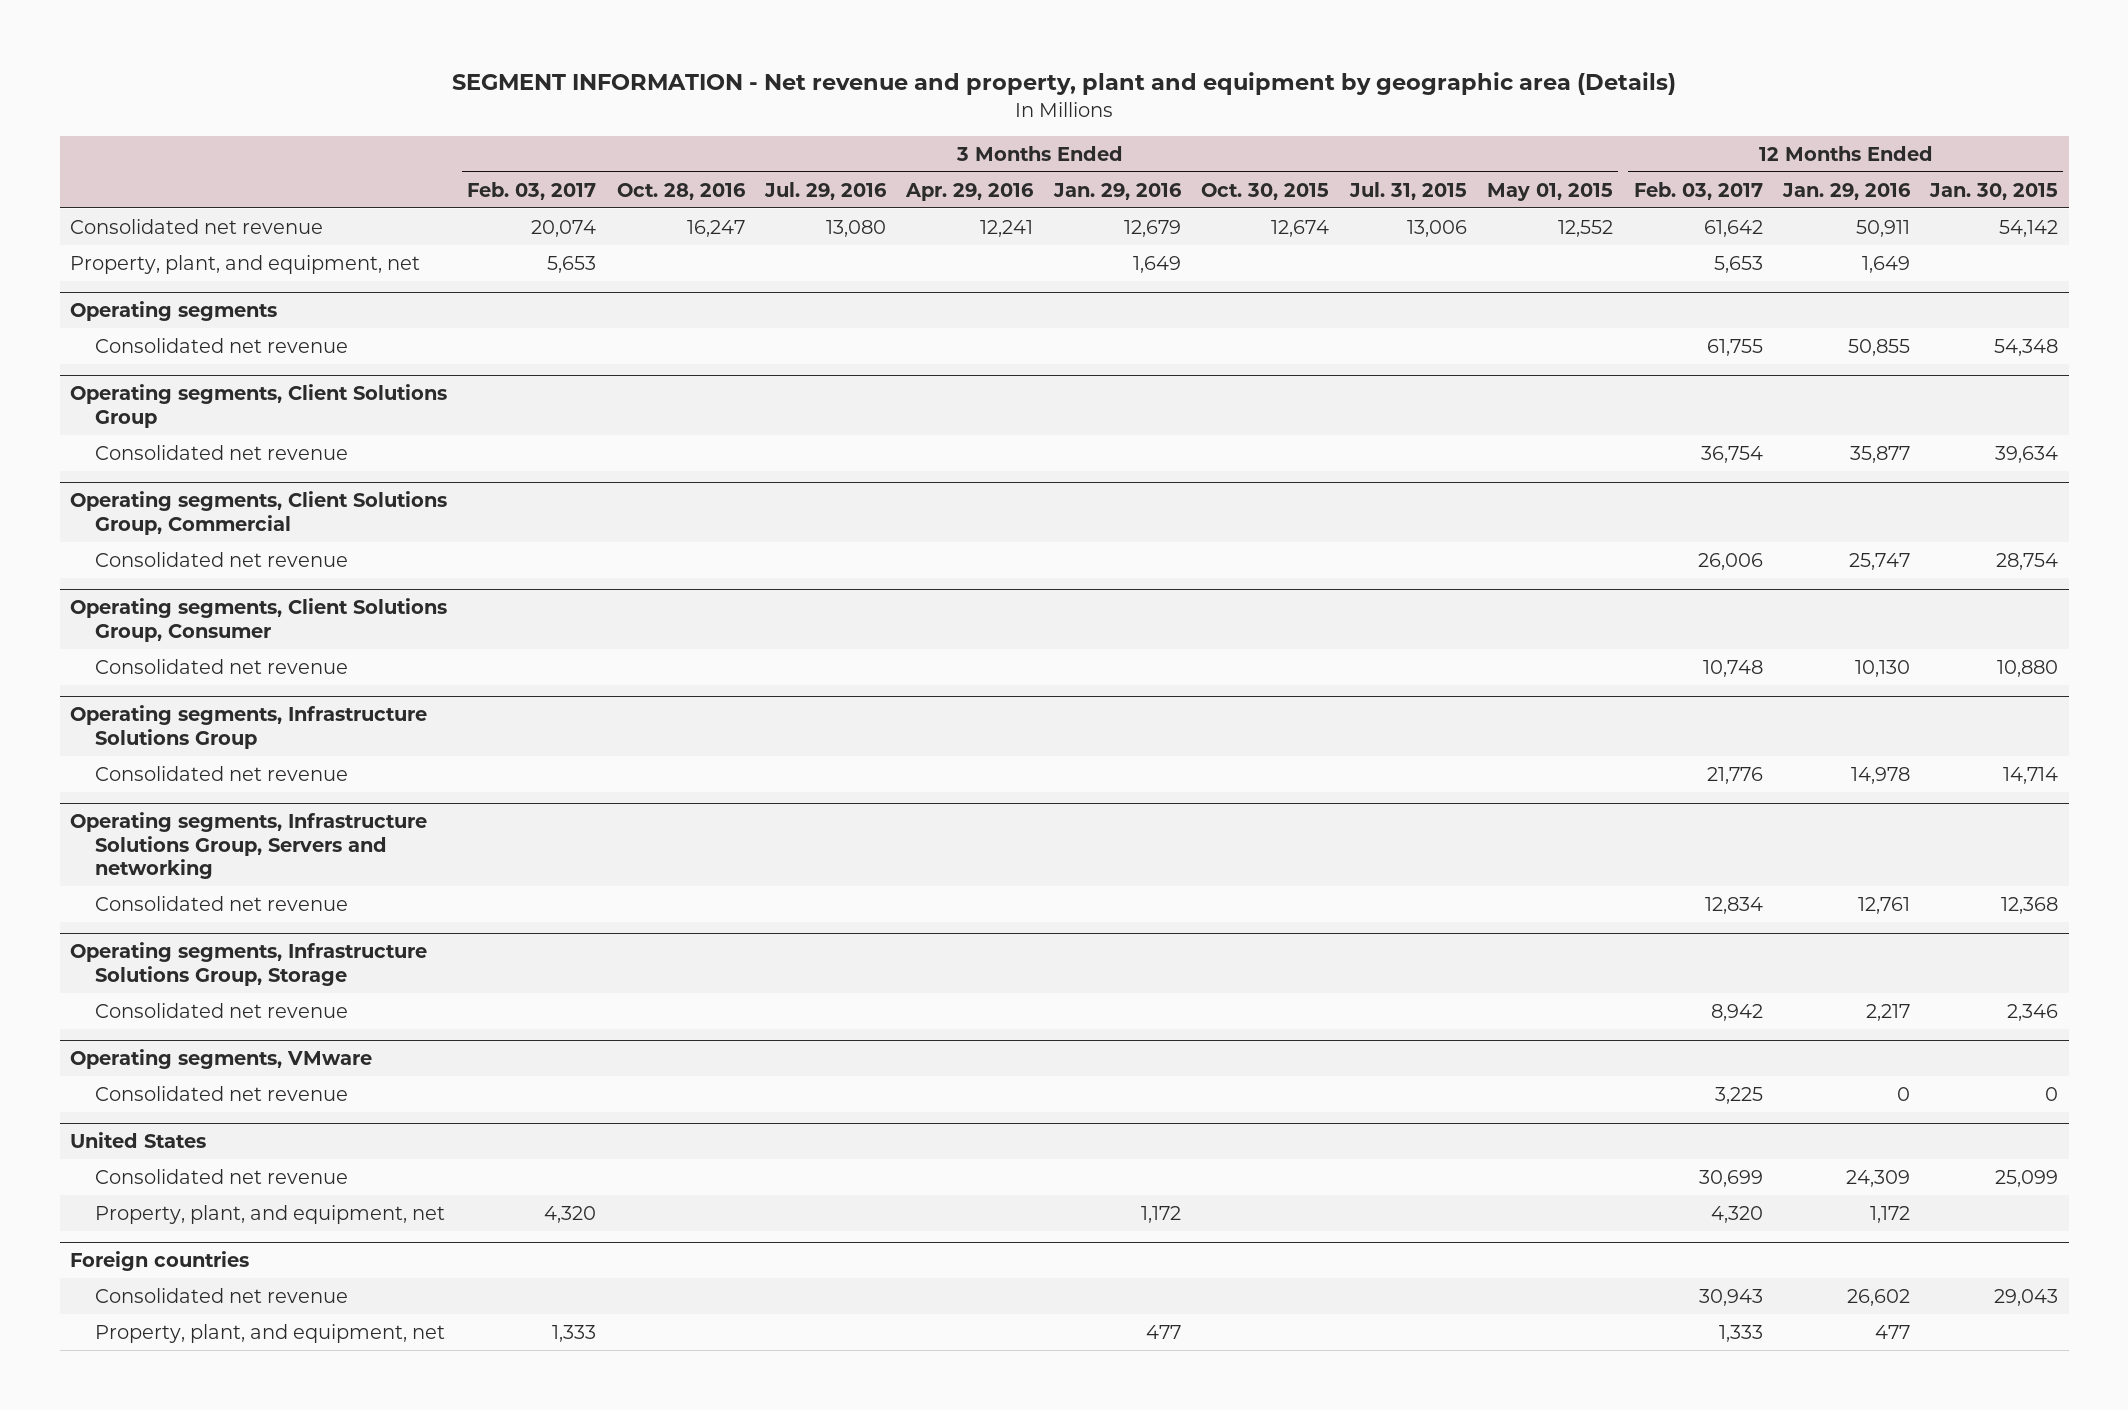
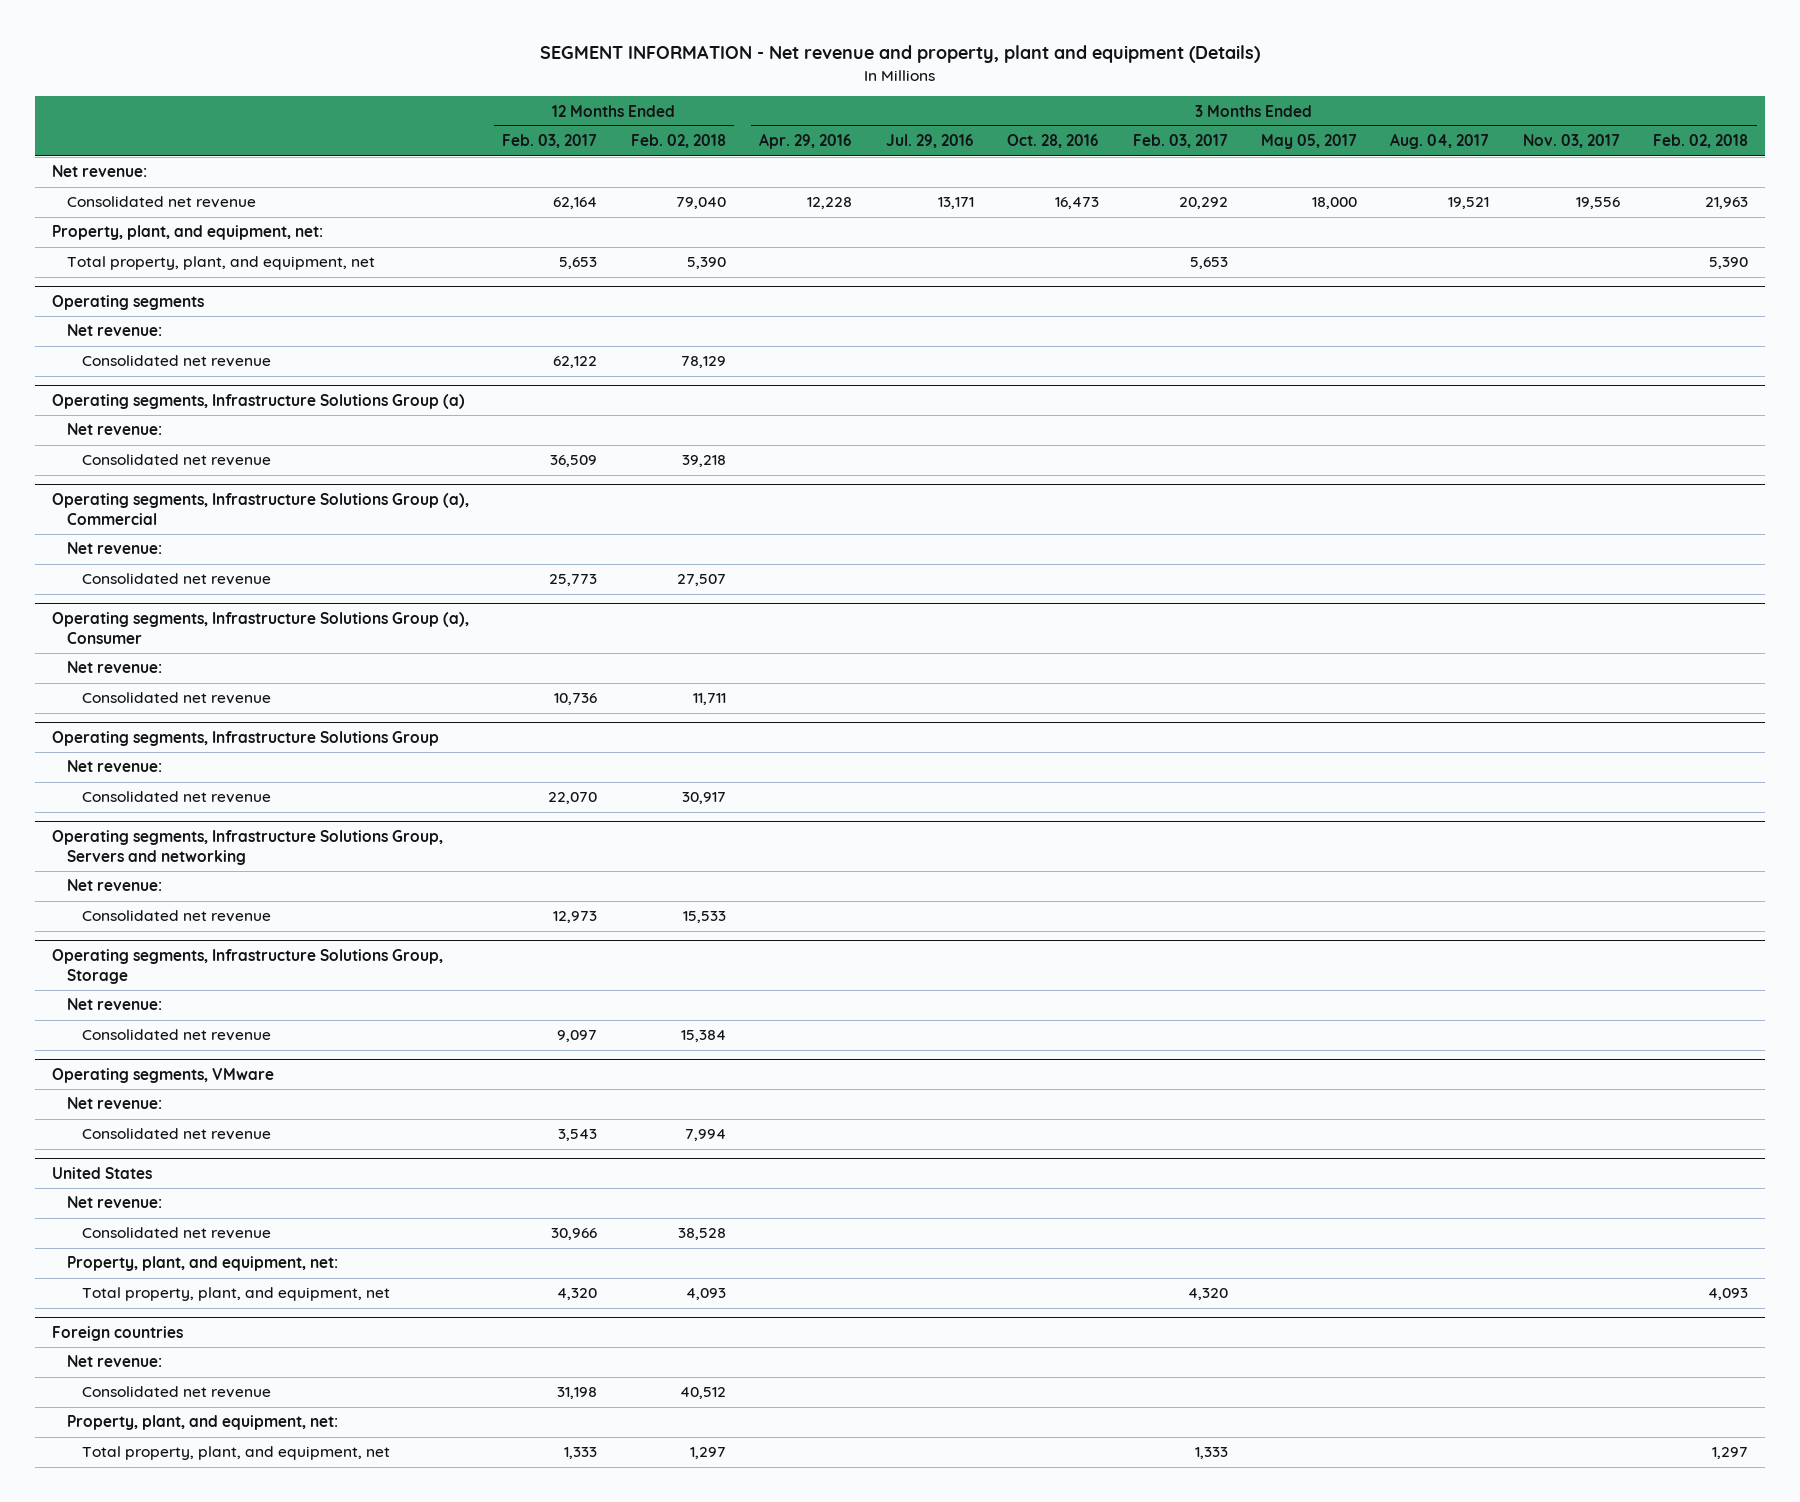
- SEGMENT INFORMATION - Net revenue and property, plant and equipment by geographic area (Details)
+ SEGMENT INFORMATION - Net revenue and property, plant and equipment (Details)
- | 3 Months Ended Feb. 03, 2017 | 3 Months Ended Oct. 28, 2016 | 3 Months Ended Jul. 29, 2016 | 3 Months Ended Apr. 29, 2016 | 3 Months Ended Jan. 29, 2016 | 3 Months Ended Oct. 30, 2015 | 3 Months Ended Jul. 31, 2015 | 3 Months Ended May 01, 2015 | 12 Months Ended Feb. 03, 2017 | 12 Months Ended Jan. 29, 2016 | 12 Months Ended Jan. 30, 2015
+ | 12 Months Ended Feb. 03, 2017 | 12 Months Ended Feb. 02, 2018 | 3 Months Ended Apr. 29, 2016 | 3 Months Ended Jul. 29, 2016 | 3 Months Ended Oct. 28, 2016 | 3 Months Ended Feb. 03, 2017 | 3 Months Ended May 05, 2017 | 3 Months Ended Aug. 04, 2017 | 3 Months Ended Nov. 03, 2017 | 3 Months Ended Feb. 02, 2018
- Consolidated net revenue | 20,074 | 16,247 | 13,080 | 12,241 | 12,679 | 12,674 | 13,006 | 12,552 | 61,642 | 50,911 | 54,142
- Property, plant, and equipment, net | 5,653 | | | | 1,649 | | | | 5,653 | 1,649 |
+ Net revenue:
+ Consolidated net revenue | 62,164 | 79,040 | 12,228 | 13,171 | 16,473 | 20,292 | 18,000 | 19,521 | 19,556 | 21,963
+ Property, plant, and equipment, net:
+ Total property, plant, and equipment, net | 5,653 | 5,390 | | | | 5,653 | | | | 5,390
@ Operating segments
- Consolidated net revenue | | | | | | | | | 61,755 | 50,855 | 54,348
- Operating segments, Client Solutions Group
- Consolidated net revenue | | | | | | | | | 36,754 | 35,877 | 39,634
- Operating segments, Client Solutions Group, Commercial
- Consolidated net revenue | | | | | | | | | 26,006 | 25,747 | 28,754
- Operating segments, Client Solutions Group, Consumer
- Consolidated net revenue | | | | | | | | | 10,748 | 10,130 | 10,880
@ Operating segments
+ Net revenue:
+ Consolidated net revenue | 62,122 | 78,129 | | | | | | | |
+ Operating segments, Infrastructure Solutions Group (a)
+ Net revenue:
+ Consolidated net revenue | 36,509 | 39,218 | | | | | | | |
+ Operating segments, Infrastructure Solutions Group (a), Commercial
+ Net revenue:
+ Consolidated net revenue | 25,773 | 27,507 | | | | | | | |
+ Operating segments, Infrastructure Solutions Group (a), Consumer
+ Net revenue:
+ Consolidated net revenue | 10,736 | 11,711 | | | | | | | |
@ Operating segments, Infrastructure Solutions Group
- Consolidated net revenue | | | | | | | | | 21,776 | 14,978 | 14,714
+ Net revenue:
+ Consolidated net revenue | 22,070 | 30,917 | | | | | | | |
@ Operating segments, Infrastructure Solutions Group, Servers and networking
- Consolidated net revenue | | | | | | | | | 12,834 | 12,761 | 12,368
+ Net revenue:
+ Consolidated net revenue | 12,973 | 15,533 | | | | | | | |
@ Operating segments, Infrastructure Solutions Group, Storage
- Consolidated net revenue | | | | | | | | | 8,942 | 2,217 | 2,346
+ Net revenue:
+ Consolidated net revenue | 9,097 | 15,384 | | | | | | | |
@ Operating segments, VMware
- Consolidated net revenue | | | | | | | | | 3,225 | 0 | 0
+ Net revenue:
+ Consolidated net revenue | 3,543 | 7,994 | | | | | | | |
@ United States
- Consolidated net revenue | | | | | | | | | 30,699 | 24,309 | 25,099
- Property, plant, and equipment, net | 4,320 | | | | 1,172 | | | | 4,320 | 1,172 |
+ Net revenue:
+ Consolidated net revenue | 30,966 | 38,528 | | | | | | | |
+ Property, plant, and equipment, net:
+ Total property, plant, and equipment, net | 4,320 | 4,093 | | | | 4,320 | | | | 4,093
@ Foreign countries
- Consolidated net revenue | | | | | | | | | 30,943 | 26,602 | 29,043
- Property, plant, and equipment, net | 1,333 | | | | 477 | | | | 1,333 | 477 |
+ Net revenue:
+ Consolidated net revenue | 31,198 | 40,512 | | | | | | | |
+ Property, plant, and equipment, net:
+ Total property, plant, and equipment, net | 1,333 | 1,297 | | | | 1,333 | | | | 1,297

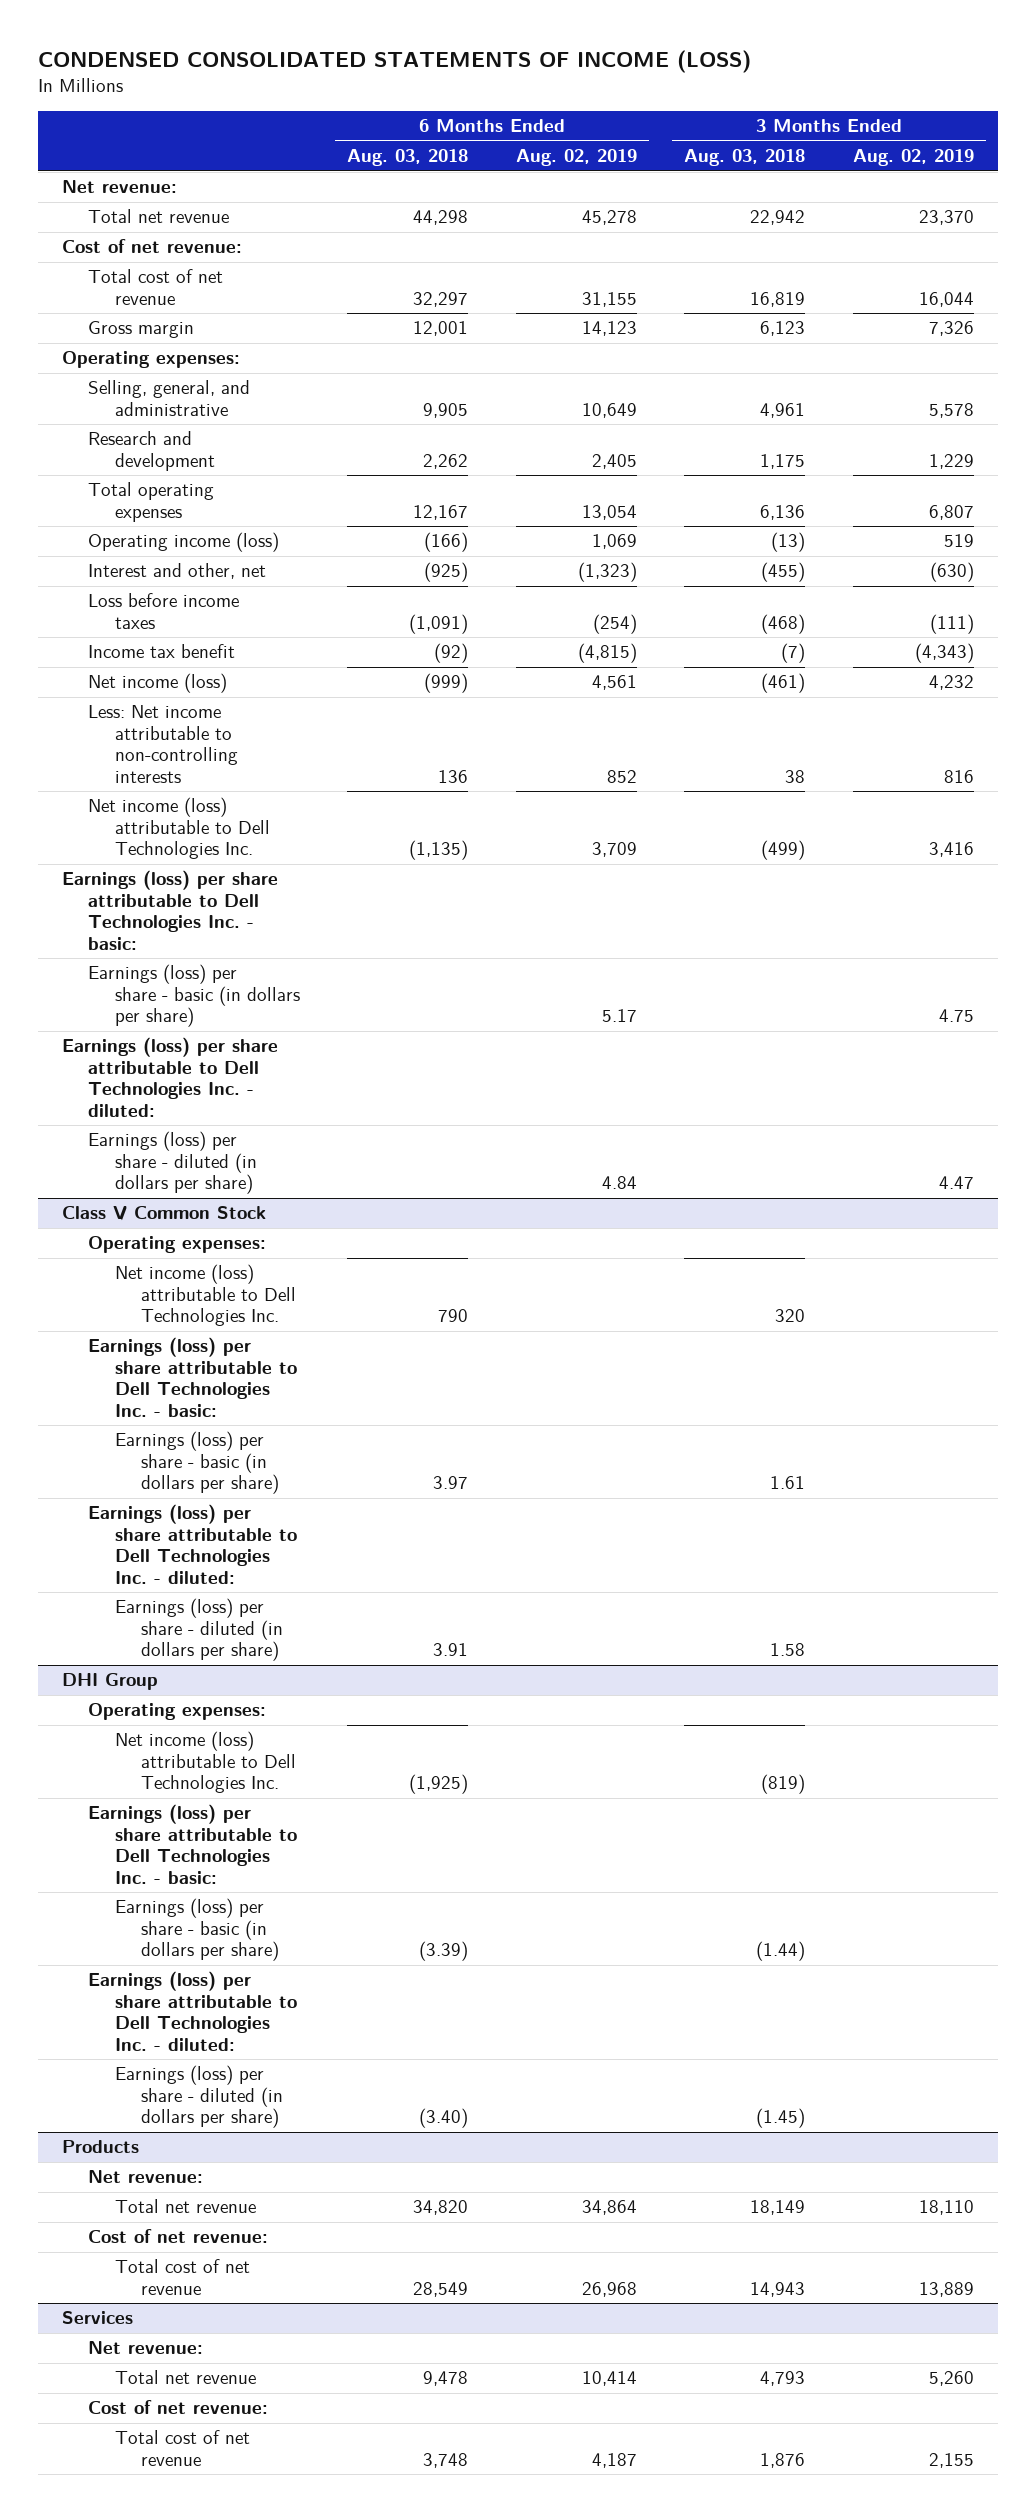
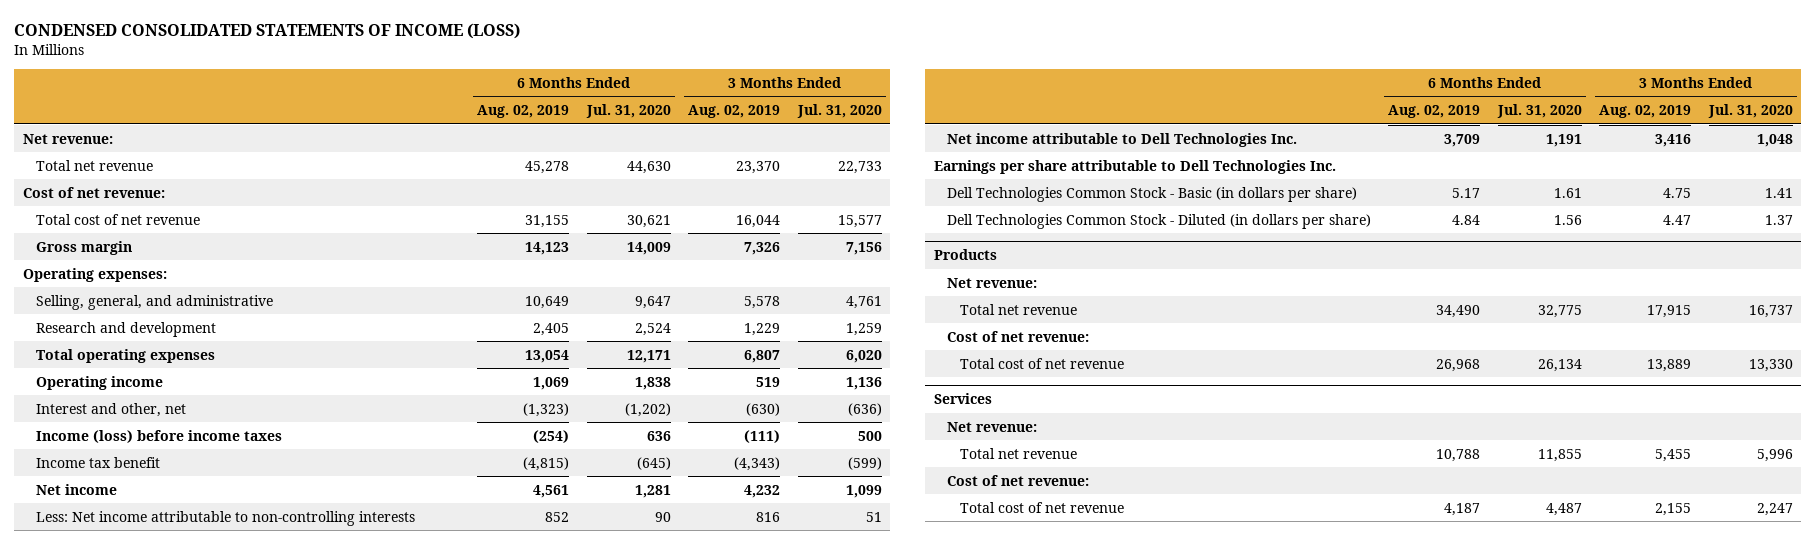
- | 6 Months Ended Aug. 03, 2018 | 6 Months Ended Aug. 02, 2019 | 3 Months Ended Aug. 03, 2018 | 3 Months Ended Aug. 02, 2019
+ | 6 Months Ended Aug. 02, 2019 | 6 Months Ended Jul. 31, 2020 | 3 Months Ended Aug. 02, 2019 | 3 Months Ended Jul. 31, 2020
- Operating income (loss) | (166) | 1,069 | (13) | 519
+ Operating income | 1,069 | 1,838 | 519 | 1,136
- Loss before income taxes | (1,091) | (254) | (468) | (111)
+ Income (loss) before income taxes | (254) | 636 | (111) | 500
- Net income (loss) | (999) | 4,561 | (461) | 4,232
+ Net income | 4,561 | 1,281 | 4,232 | 1,099
- Net income (loss) attributable to Dell Technologies Inc. | (1,135) | 3,709 | (499) | 3,416
- Earnings (loss) per share attributable to Dell Technologies Inc. - basic:
- Earnings (loss) per share - basic (in dollars per share) | | 5.17 | | 4.75
- Earnings (loss) per share attributable to Dell Technologies Inc. - diluted:
- Earnings (loss) per share - diluted (in dollars per share) | | 4.84 | | 4.47
- Class V Common Stock
- Operating expenses:
- Net income (loss) attributable to Dell Technologies Inc. | 790 | | 320 |
- Earnings (loss) per share attributable to Dell Technologies Inc. - basic:
- Earnings (loss) per share - basic (in dollars per share) | 3.97 | | 1.61 |
- Earnings (loss) per share attributable to Dell Technologies Inc. - diluted:
- Earnings (loss) per share - diluted (in dollars per share) | 3.91 | | 1.58 |
- DHI Group
- Operating expenses:
- Net income (loss) attributable to Dell Technologies Inc. | (1,925) | | (819) |
- Earnings (loss) per share attributable to Dell Technologies Inc. - basic:
- Earnings (loss) per share - basic (in dollars per share) | (3.39) | | (1.44) |
- Earnings (loss) per share attributable to Dell Technologies Inc. - diluted:
- Earnings (loss) per share - diluted (in dollars per share) | (3.40) | | (1.45) |
+ Net income attributable to Dell Technologies Inc. | 3,709 | 1,191 | 3,416 | 1,048
+ Earnings per share attributable to Dell Technologies Inc.
+ Dell Technologies Common Stock - Basic (in dollars per share) | 5.17 | 1.61 | 4.75 | 1.41
+ Dell Technologies Common Stock - Diluted (in dollars per share) | 4.84 | 1.56 | 4.47 | 1.37
@ Products
- Total net revenue | 34,820 | 34,864 | 18,149 | 18,110
+ Total net revenue | 34,490 | 32,775 | 17,915 | 16,737
@ Services
- Total net revenue | 9,478 | 10,414 | 4,793 | 5,260
+ Total net revenue | 10,788 | 11,855 | 5,455 | 5,996

